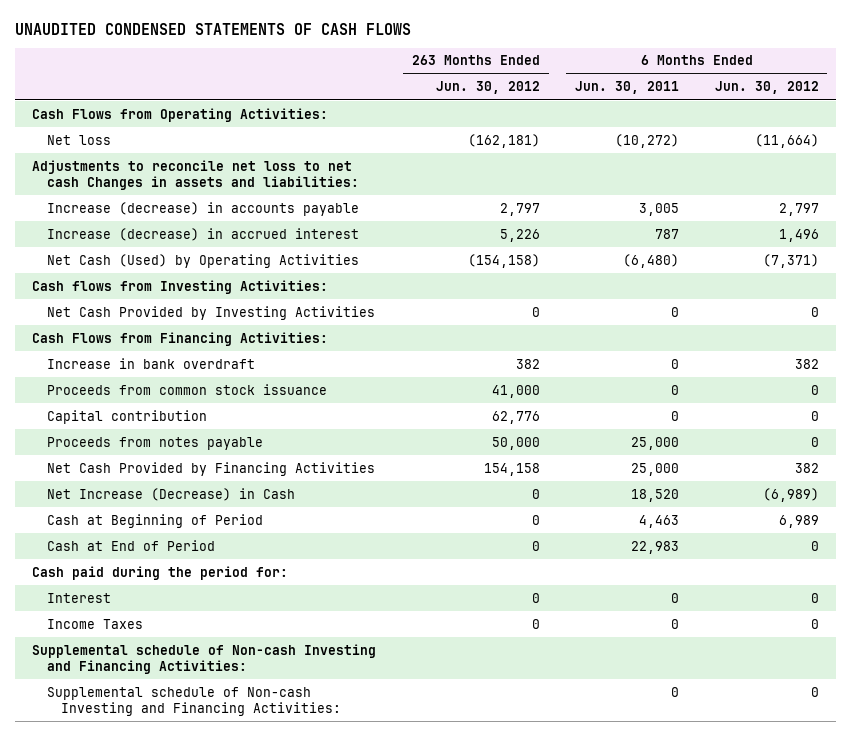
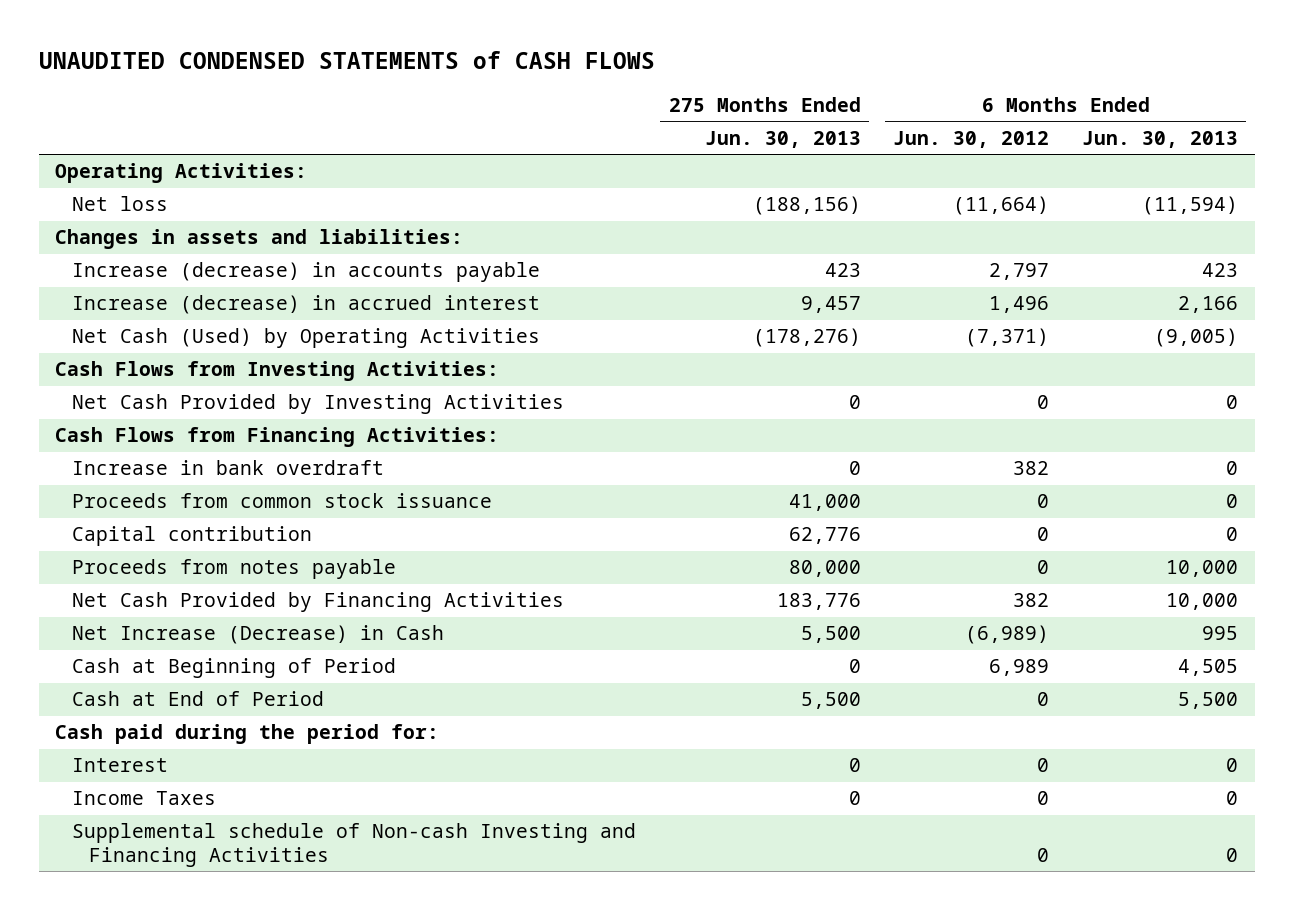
- UNAUDITED CONDENSED STATEMENTS OF CASH FLOWS
+ UNAUDITED CONDENSED STATEMENTS of CASH FLOWS
- | 263 Months Ended Jun. 30, 2012 | 6 Months Ended Jun. 30, 2011 | 6 Months Ended Jun. 30, 2012
+ | 275 Months Ended Jun. 30, 2013 | 6 Months Ended Jun. 30, 2012 | 6 Months Ended Jun. 30, 2013
- Cash Flows from Operating Activities:
+ Operating Activities:
- Adjustments to reconcile net loss to net cash Changes in assets and liabilities:
+ Changes in assets and liabilities:
- Cash flows from Investing Activities:
+ Cash Flows from Investing Activities:
- Supplemental schedule of Non-cash Investing and Financing Activities:
- Supplemental schedule of Non-cash Investing and Financing Activities: | | 0 | 0
+ Supplemental schedule of Non-cash Investing and Financing Activities | | 0 | 0

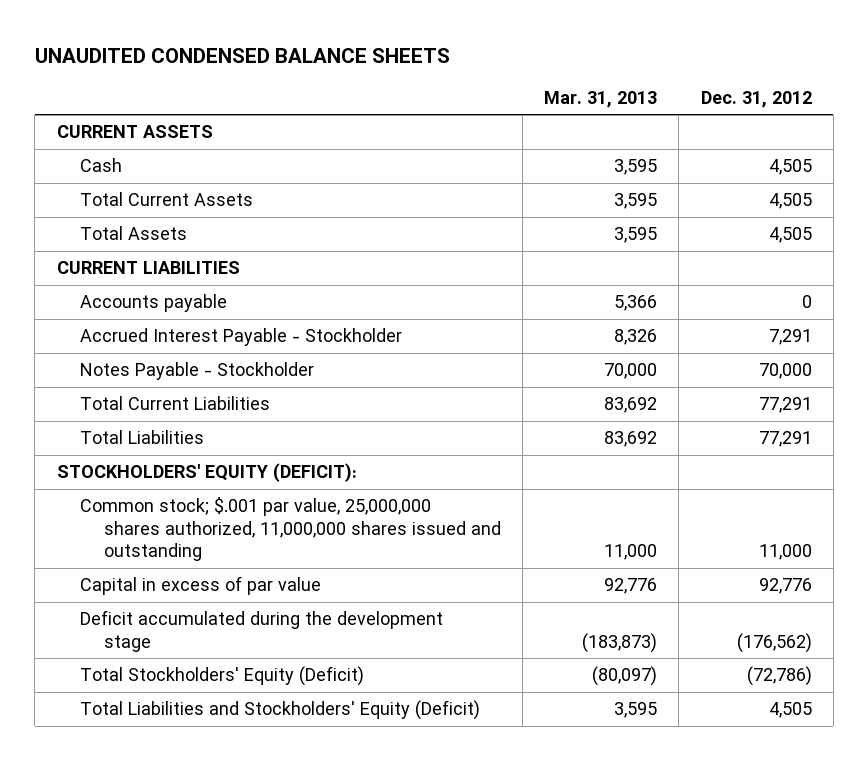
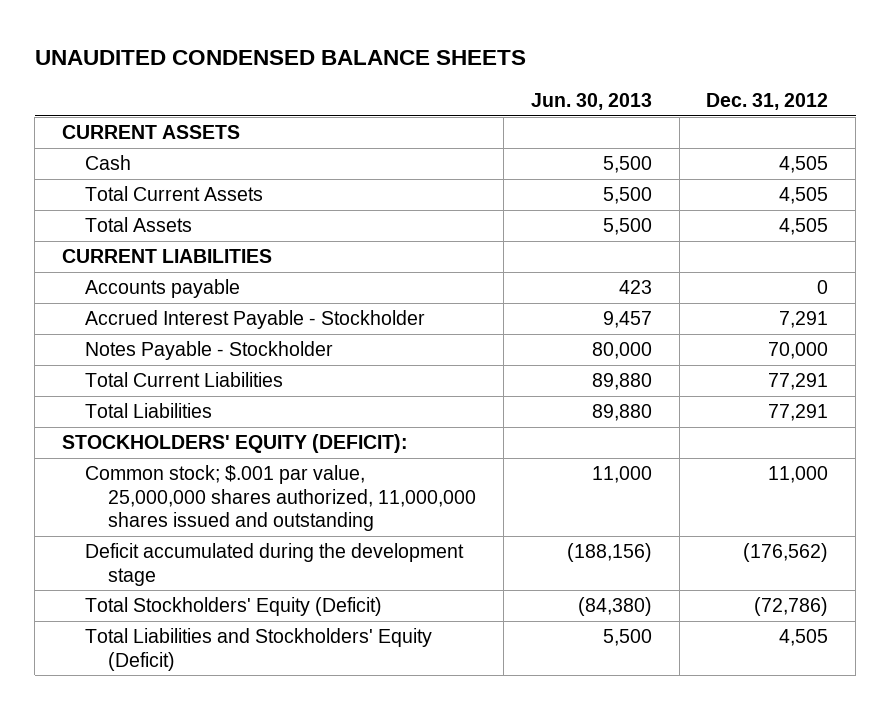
- | Mar. 31, 2013 | Dec. 31, 2012
+ | Jun. 30, 2013 | Dec. 31, 2012
- Capital in excess of par value | 92,776 | 92,776

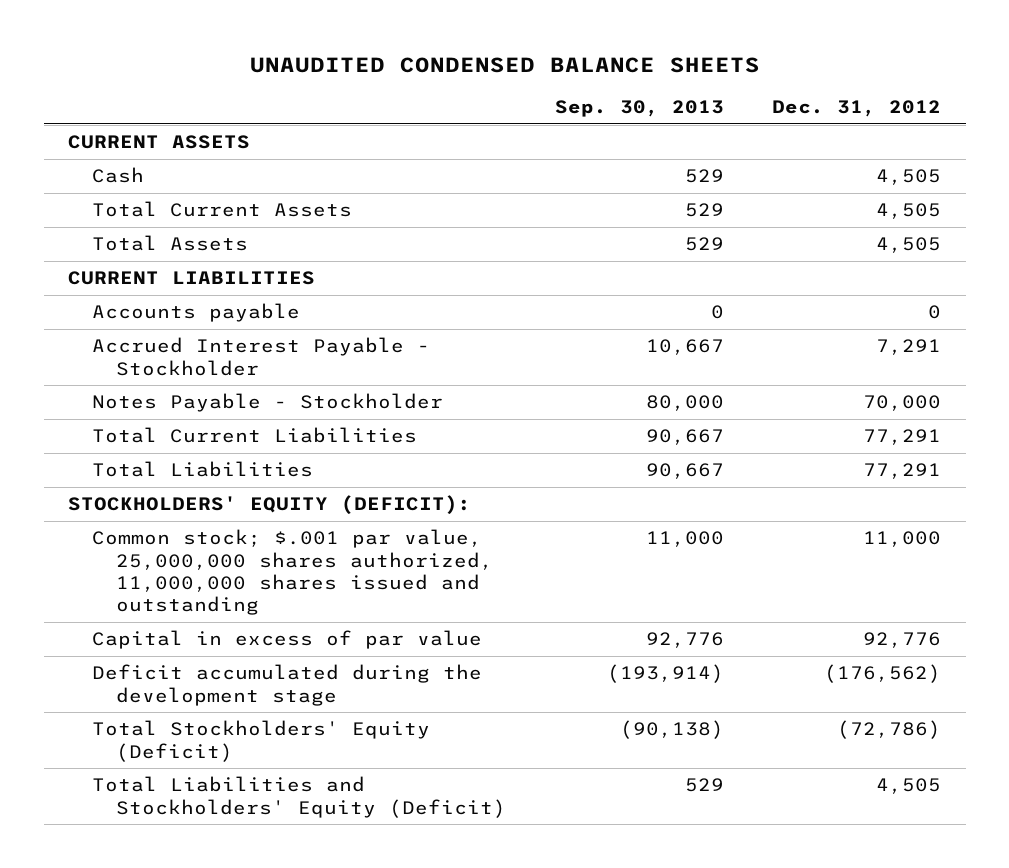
- | Jun. 30, 2013 | Dec. 31, 2012
+ | Sep. 30, 2013 | Dec. 31, 2012
+ Capital in excess of par value | 92,776 | 92,776

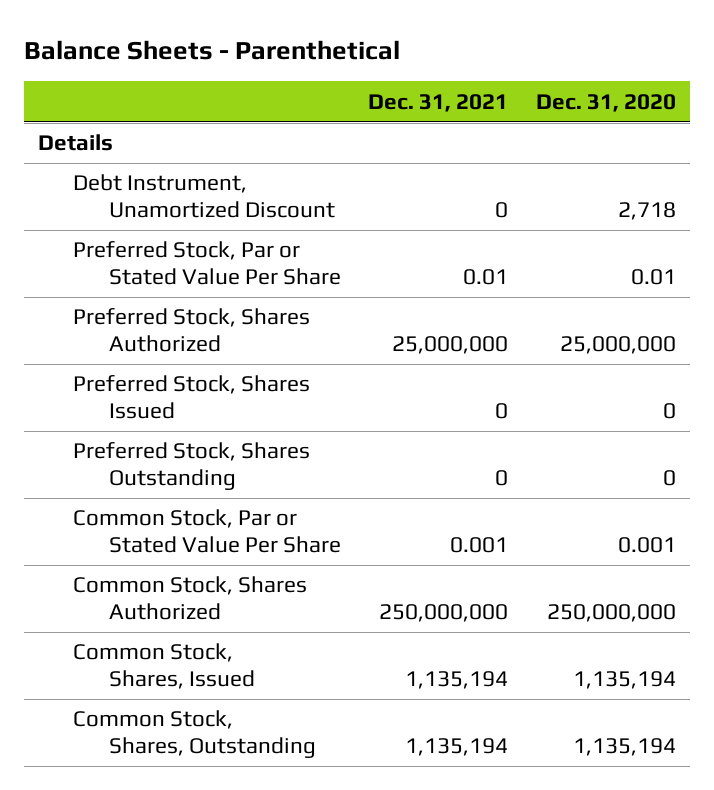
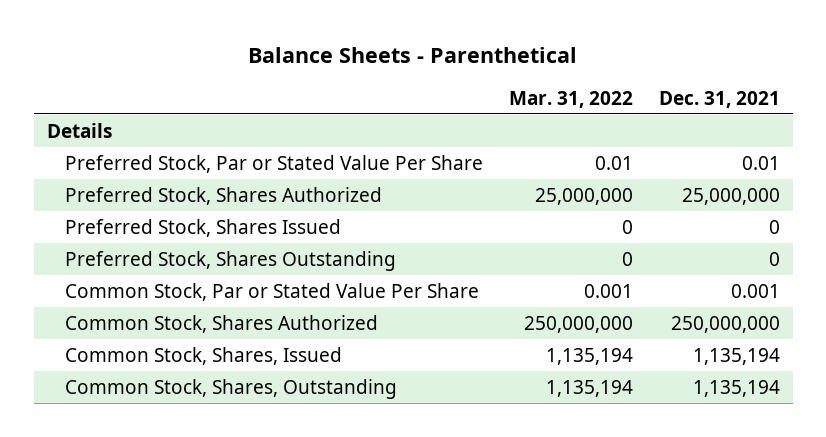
- | Dec. 31, 2021 | Dec. 31, 2020
+ | Mar. 31, 2022 | Dec. 31, 2021
- Debt Instrument, Unamortized Discount | 0 | 2,718

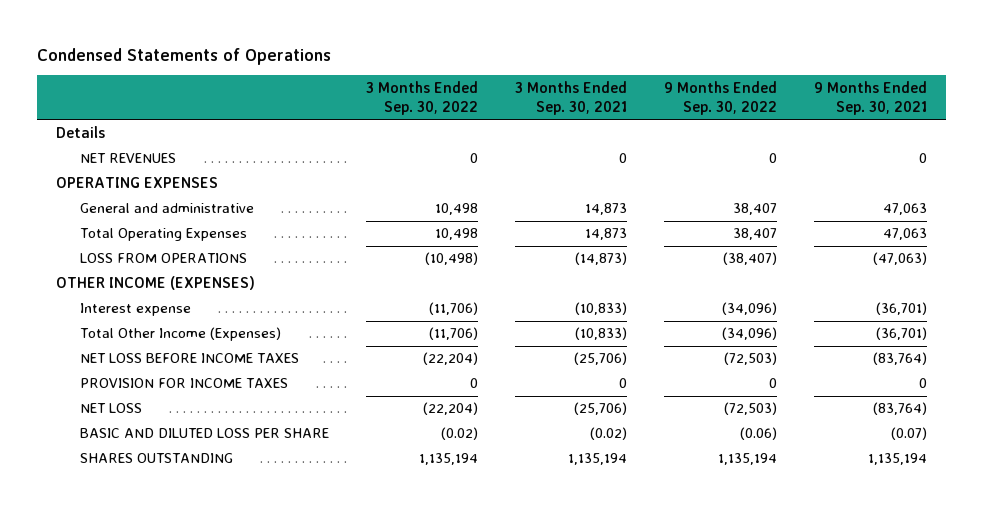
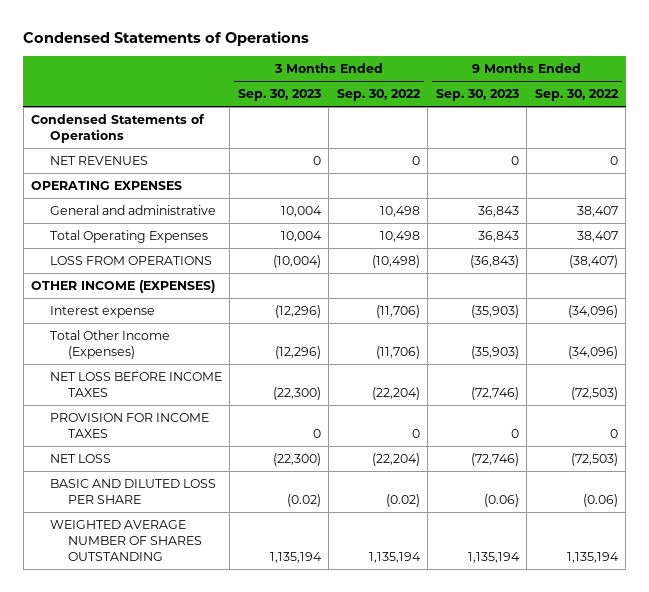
- | 3 Months Ended Sep. 30, 2022 | 3 Months Ended Sep. 30, 2021 | 9 Months Ended Sep. 30, 2022 | 9 Months Ended Sep. 30, 2021
+ | 3 Months Ended Sep. 30, 2023 | 3 Months Ended Sep. 30, 2022 | 9 Months Ended Sep. 30, 2023 | 9 Months Ended Sep. 30, 2022
- Details
+ Condensed Statements of Operations
- SHARES OUTSTANDING | 1,135,194 | 1,135,194 | 1,135,194 | 1,135,194
+ WEIGHTED AVERAGE NUMBER OF SHARES OUTSTANDING | 1,135,194 | 1,135,194 | 1,135,194 | 1,135,194

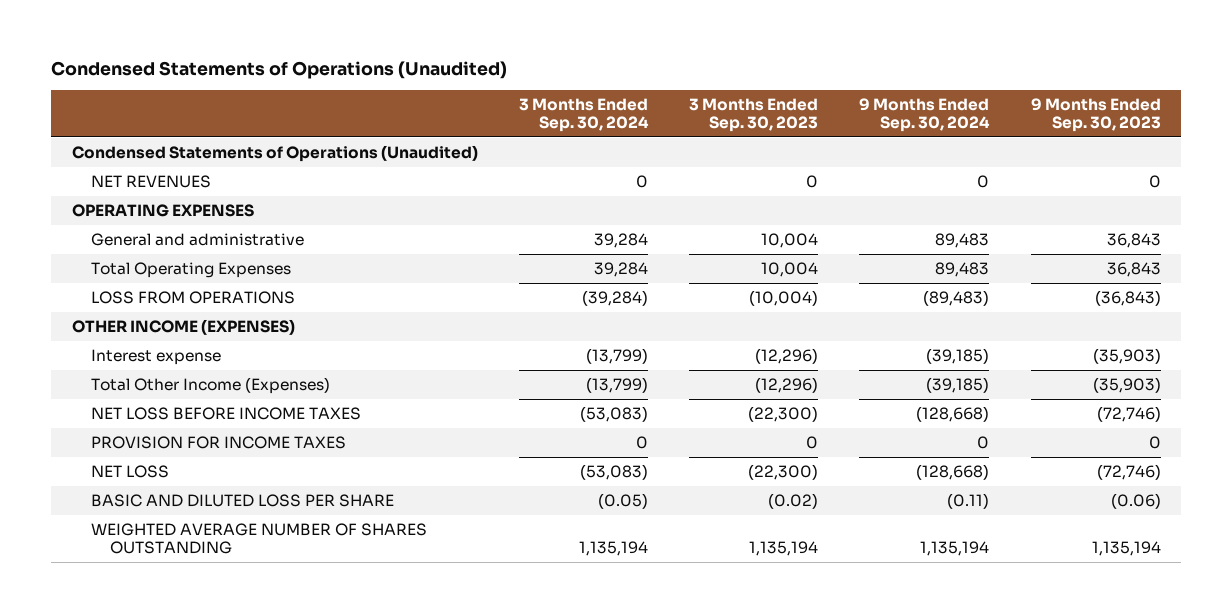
- Condensed Statements of Operations
+ Condensed Statements of Operations (Unaudited)
- | 3 Months Ended Sep. 30, 2023 | 3 Months Ended Sep. 30, 2022 | 9 Months Ended Sep. 30, 2023 | 9 Months Ended Sep. 30, 2022
+ | 3 Months Ended Sep. 30, 2024 | 3 Months Ended Sep. 30, 2023 | 9 Months Ended Sep. 30, 2024 | 9 Months Ended Sep. 30, 2023
- Condensed Statements of Operations
+ Condensed Statements of Operations (Unaudited)

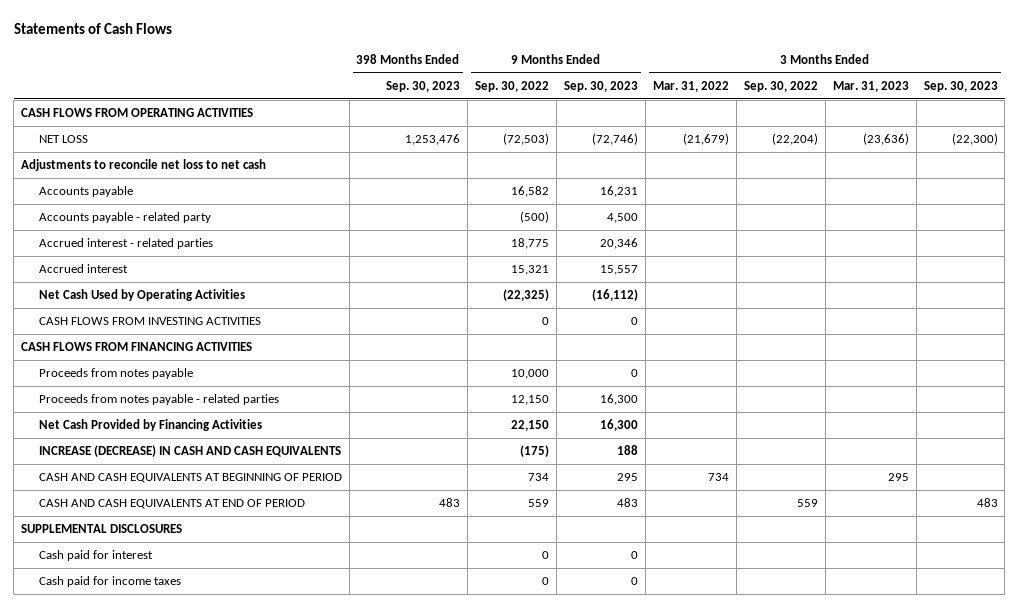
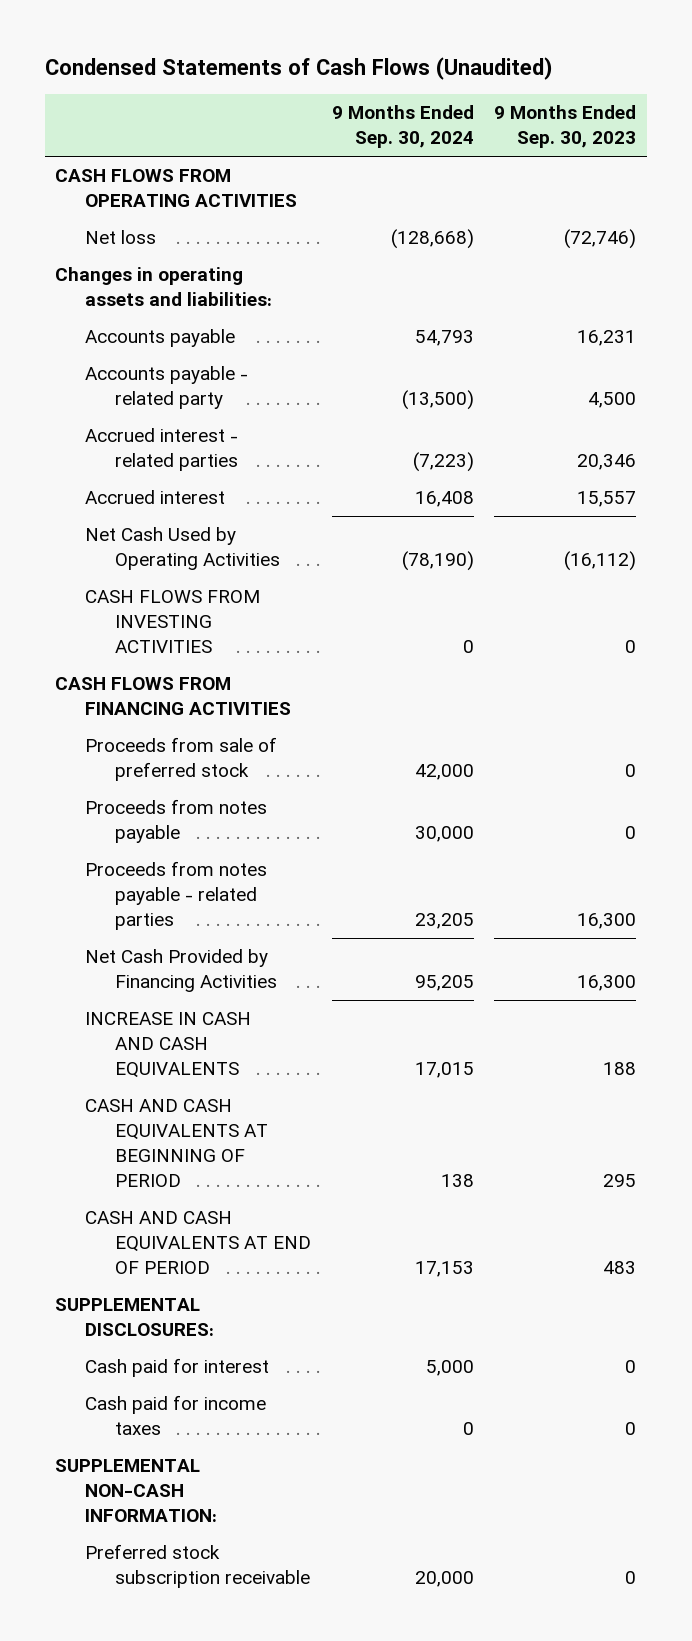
- Statements of Cash Flows
+ Condensed Statements of Cash Flows (Unaudited)
- | 398 Months Ended Sep. 30, 2023 | 9 Months Ended Sep. 30, 2022 | 9 Months Ended Sep. 30, 2023 | 3 Months Ended Mar. 31, 2022 | 3 Months Ended Sep. 30, 2022 | 3 Months Ended Mar. 31, 2023 | 3 Months Ended Sep. 30, 2023
+ | 9 Months Ended Sep. 30, 2024 | 9 Months Ended Sep. 30, 2023
- NET LOSS | 1,253,476 | (72,503) | (72,746) | (21,679) | (22,204) | (23,636) | (22,300)
- Adjustments to reconcile net loss to net cash
+ Net loss | (128,668) | (72,746)
+ Changes in operating assets and liabilities:
+ Proceeds from sale of preferred stock | 42,000 | 0
- INCREASE (DECREASE) IN CASH AND CASH EQUIVALENTS | | (175) | 188 | | | |
+ INCREASE IN CASH AND CASH EQUIVALENTS | 17,015 | 188
- SUPPLEMENTAL DISCLOSURES
+ SUPPLEMENTAL DISCLOSURES:
+ SUPPLEMENTAL NON-CASH INFORMATION:
+ Preferred stock subscription receivable | 20,000 | 0

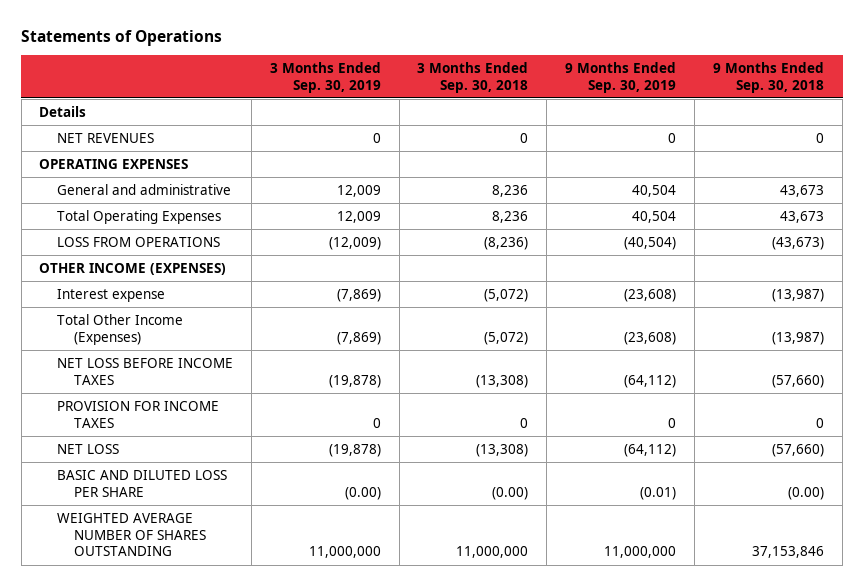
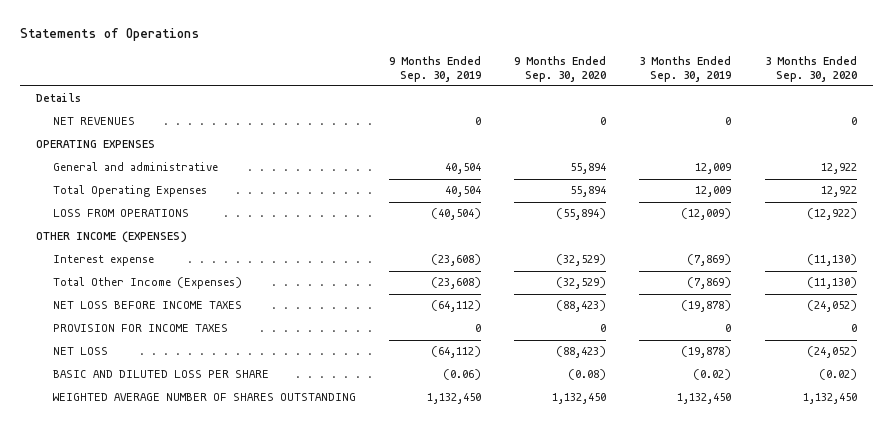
- | 3 Months Ended Sep. 30, 2019 | 3 Months Ended Sep. 30, 2018 | 9 Months Ended Sep. 30, 2019 | 9 Months Ended Sep. 30, 2018
+ | 9 Months Ended Sep. 30, 2019 | 9 Months Ended Sep. 30, 2020 | 3 Months Ended Sep. 30, 2019 | 3 Months Ended Sep. 30, 2020
- BASIC AND DILUTED LOSS PER SHARE | (0.00) | (0.00) | (0.01) | (0.00)
- WEIGHTED AVERAGE NUMBER OF SHARES OUTSTANDING | 11,000,000 | 11,000,000 | 11,000,000 | 37,153,846
+ BASIC AND DILUTED LOSS PER SHARE | (0.06) | (0.08) | (0.02) | (0.02)
+ WEIGHTED AVERAGE NUMBER OF SHARES OUTSTANDING | 1,132,450 | 1,132,450 | 1,132,450 | 1,132,450

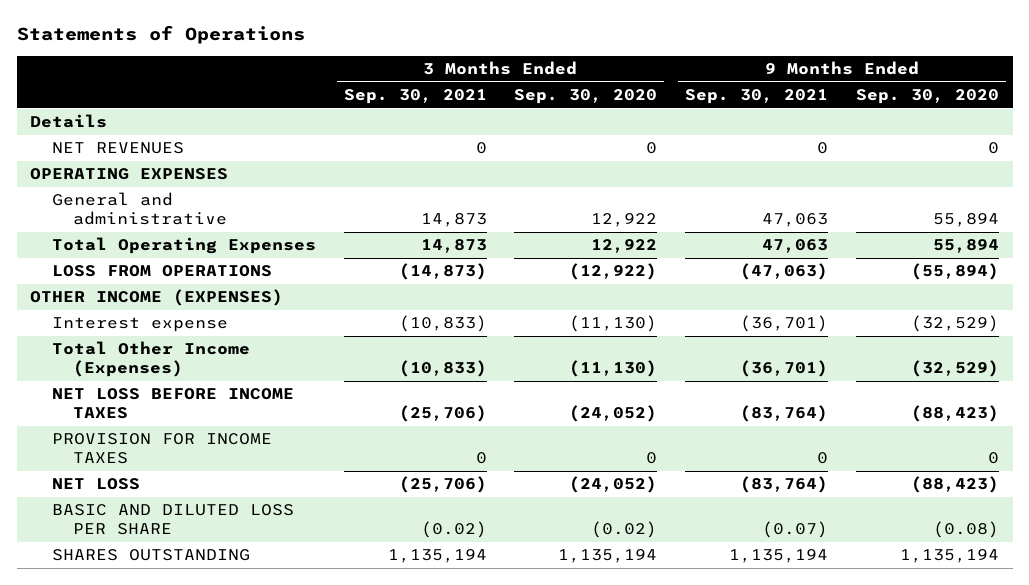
- | 9 Months Ended Sep. 30, 2019 | 9 Months Ended Sep. 30, 2020 | 3 Months Ended Sep. 30, 2019 | 3 Months Ended Sep. 30, 2020
+ | 3 Months Ended Sep. 30, 2021 | 3 Months Ended Sep. 30, 2020 | 9 Months Ended Sep. 30, 2021 | 9 Months Ended Sep. 30, 2020
- WEIGHTED AVERAGE NUMBER OF SHARES OUTSTANDING | 1,132,450 | 1,132,450 | 1,132,450 | 1,132,450
+ SHARES OUTSTANDING | 1,135,194 | 1,135,194 | 1,135,194 | 1,135,194

